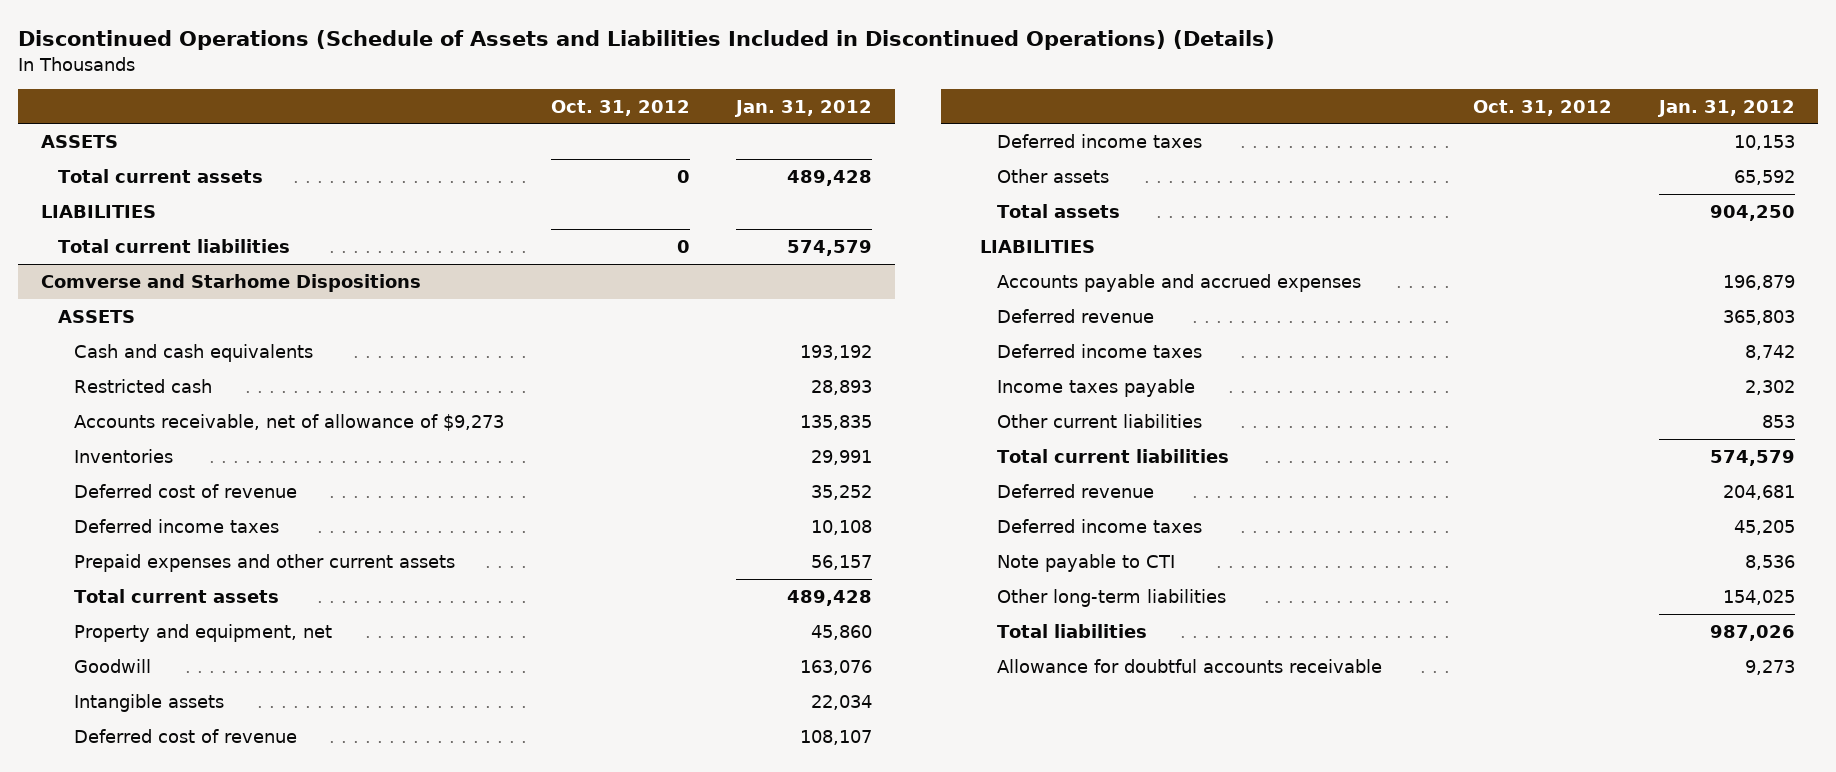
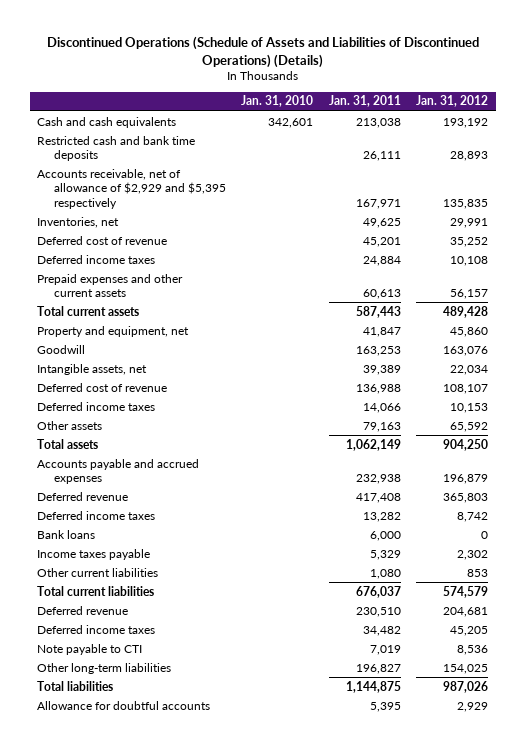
- Discontinued Operations (Schedule of Assets and Liabilities Included in Discontinued Operations) (Details)
+ Discontinued Operations (Schedule of Assets and Liabilities of Discontinued Operations) (Details)
- | Oct. 31, 2012 | Jan. 31, 2012
+ | Jan. 31, 2010 | Jan. 31, 2011 | Jan. 31, 2012
- ASSETS
- Total current assets | 0 | 489,428
- LIABILITIES
- Total current liabilities | 0 | 574,579
- Comverse and Starhome Dispositions
- ASSETS
- Restricted cash | | 28,893
- Accounts receivable, net of allowance of $9,273 | | 135,835
- Inventories | | 29,991
+ Restricted cash and bank time deposits | | 26,111 | 28,893
+ Accounts receivable, net of allowance of $2,929 and $5,395 respectively | | 167,971 | 135,835
+ Inventories, net | | 49,625 | 29,991
- Intangible assets | | 22,034
+ Intangible assets, net | | 39,389 | 22,034
- LIABILITIES
+ Bank loans | | 6,000 | 0
- Allowance for doubtful accounts receivable | | 9,273
+ Allowance for doubtful accounts | | 5,395 | 2,929

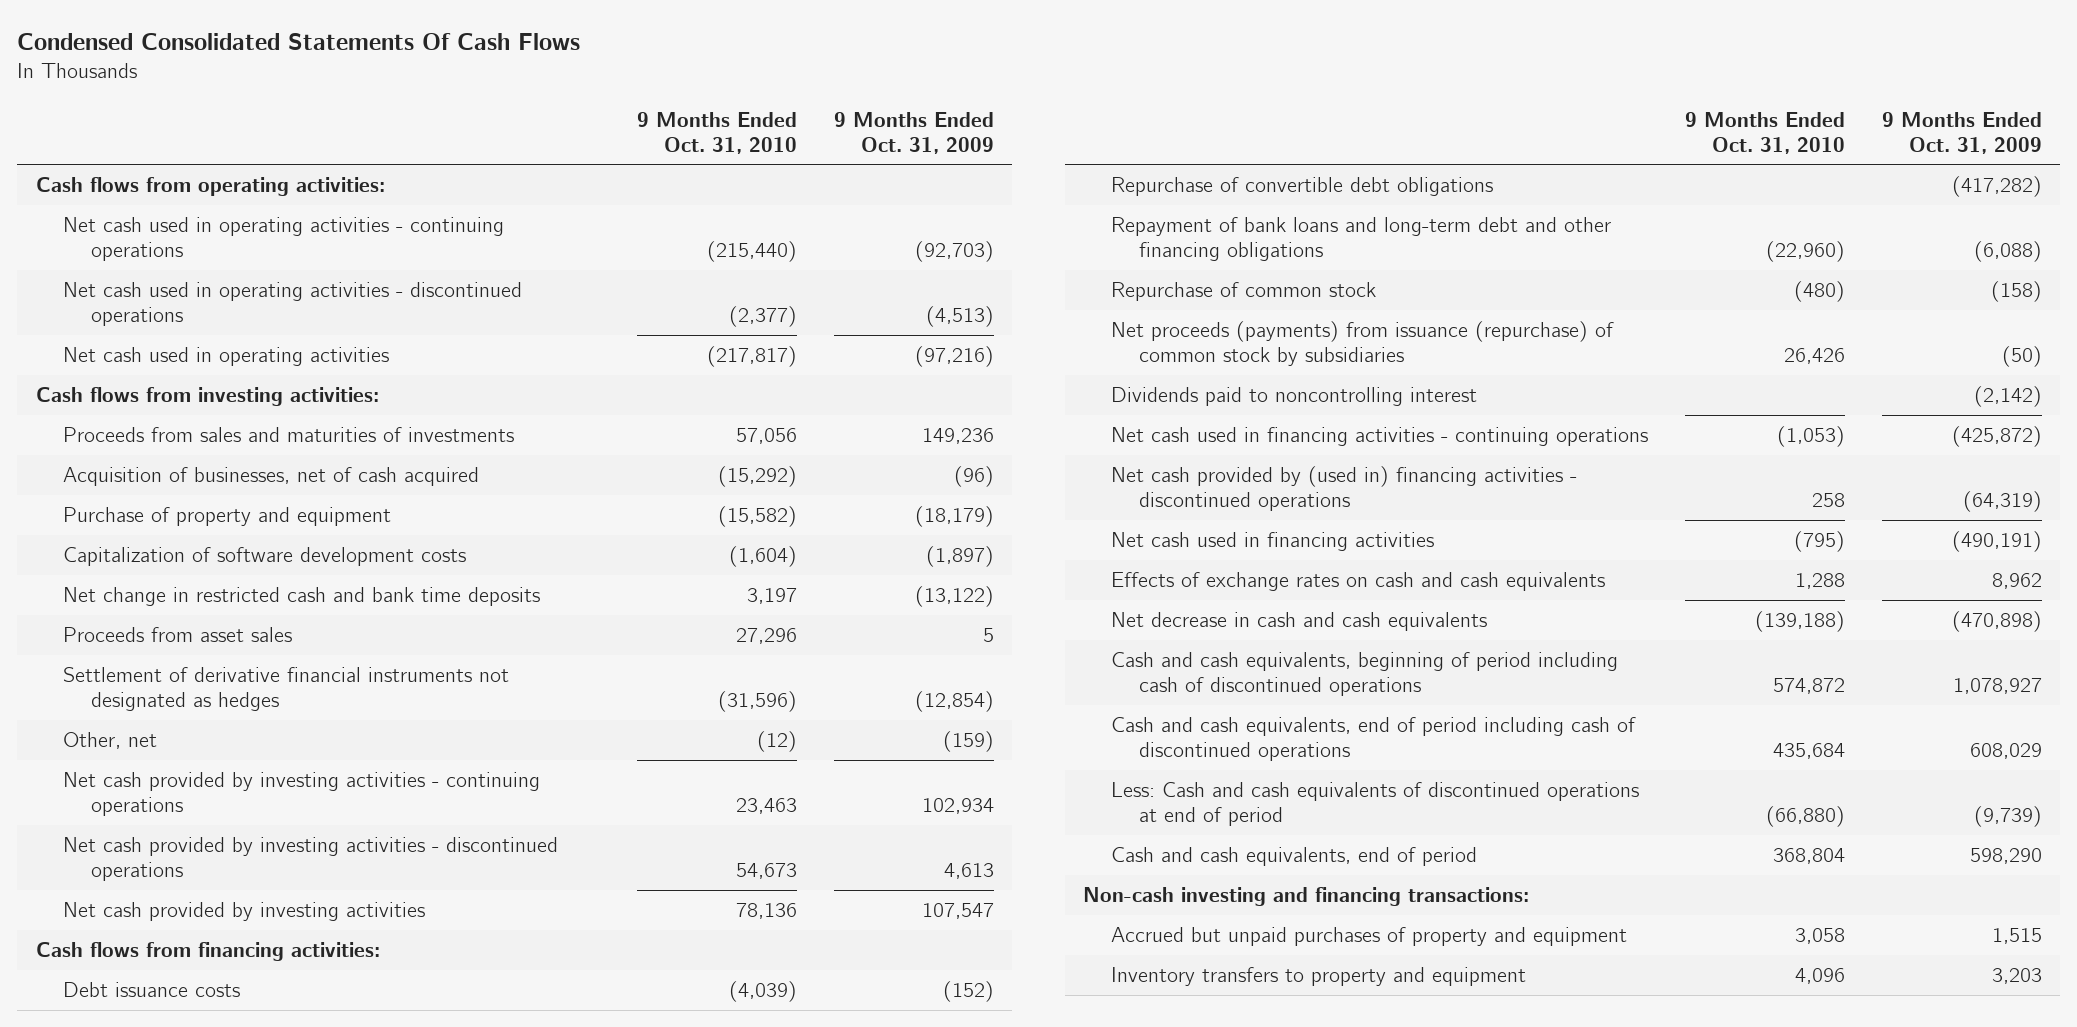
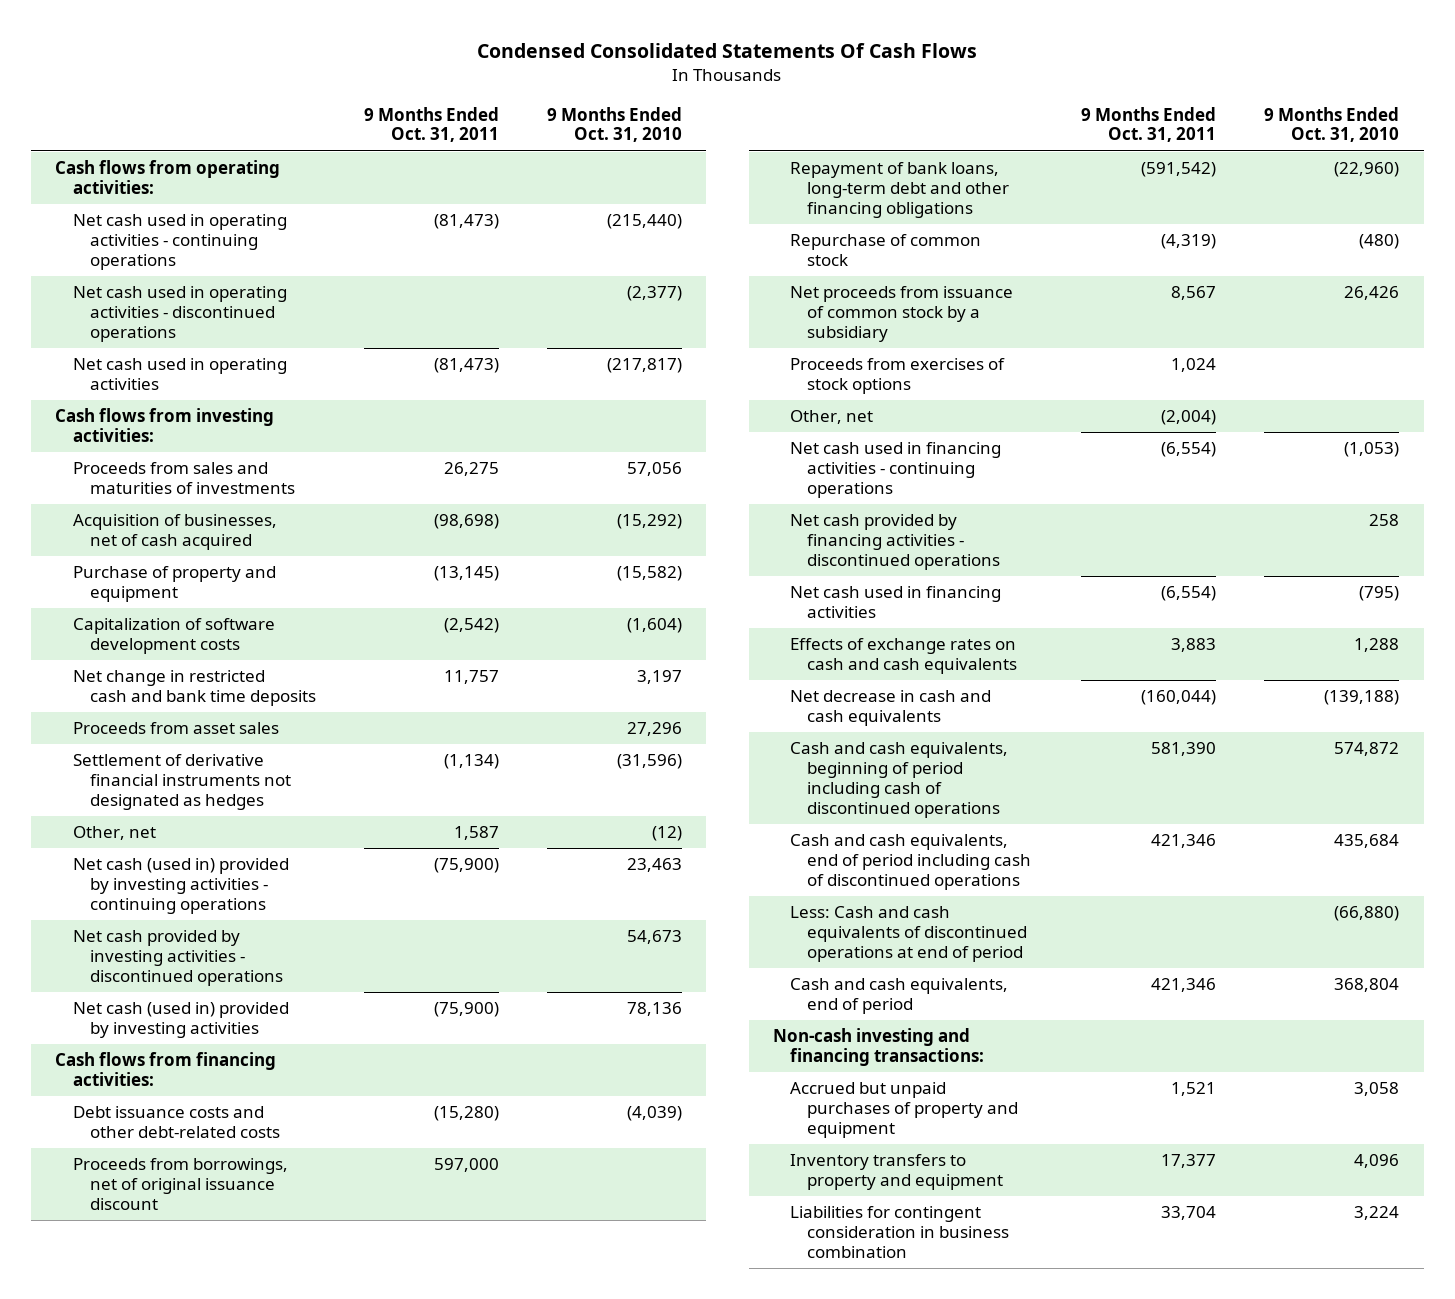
- | 9 Months Ended Oct. 31, 2010 | 9 Months Ended Oct. 31, 2009
+ | 9 Months Ended Oct. 31, 2011 | 9 Months Ended Oct. 31, 2010
- Net cash provided by investing activities - continuing operations | 23,463 | 102,934
+ Net cash (used in) provided by investing activities - continuing operations | (75,900) | 23,463
- Net cash provided by investing activities | 78,136 | 107,547
+ Net cash (used in) provided by investing activities | (75,900) | 78,136
- Debt issuance costs | (4,039) | (152)
- Repurchase of convertible debt obligations | | (417,282)
- Repayment of bank loans and long-term debt and other financing obligations | (22,960) | (6,088)
+ Debt issuance costs and other debt-related costs | (15,280) | (4,039)
+ Proceeds from borrowings, net of original issuance discount | 597,000 |
+ Repayment of bank loans, long-term debt and other financing obligations | (591,542) | (22,960)
- Net proceeds (payments) from issuance (repurchase) of common stock by subsidiaries | 26,426 | (50)
- Dividends paid to noncontrolling interest | | (2,142)
+ Net proceeds from issuance of common stock by a subsidiary | 8,567 | 26,426
+ Proceeds from exercises of stock options | 1,024 |
+ Other, net | (2,004) |
- Net cash provided by (used in) financing activities - discontinued operations | 258 | (64,319)
+ Net cash provided by financing activities - discontinued operations | | 258
+ Liabilities for contingent consideration in business combination | 33,704 | 3,224

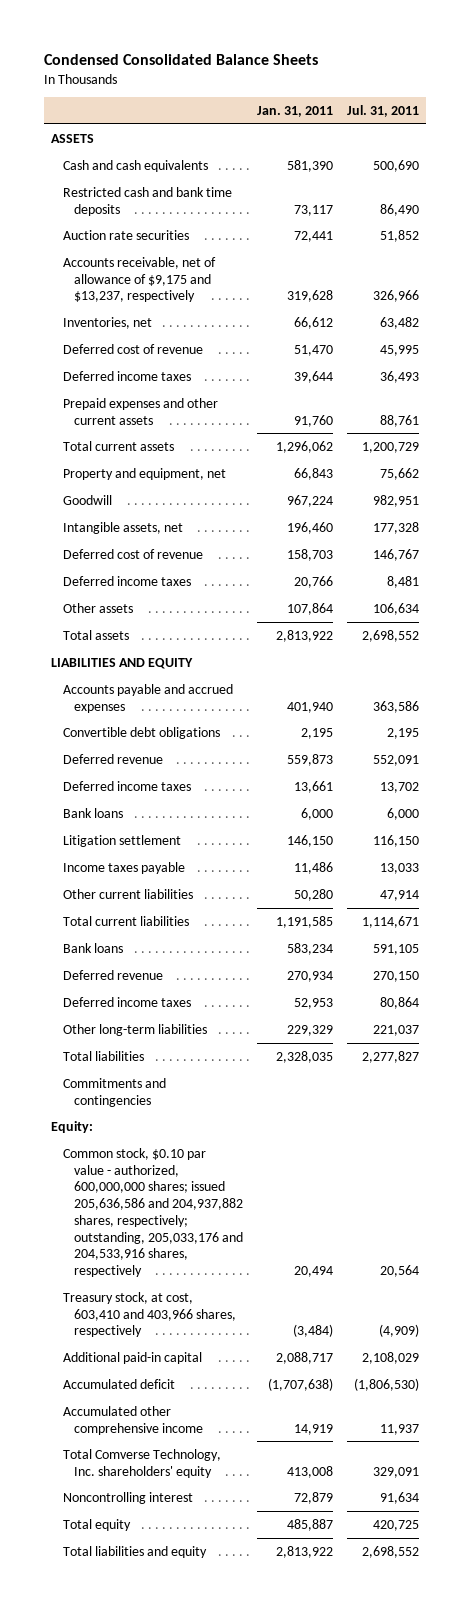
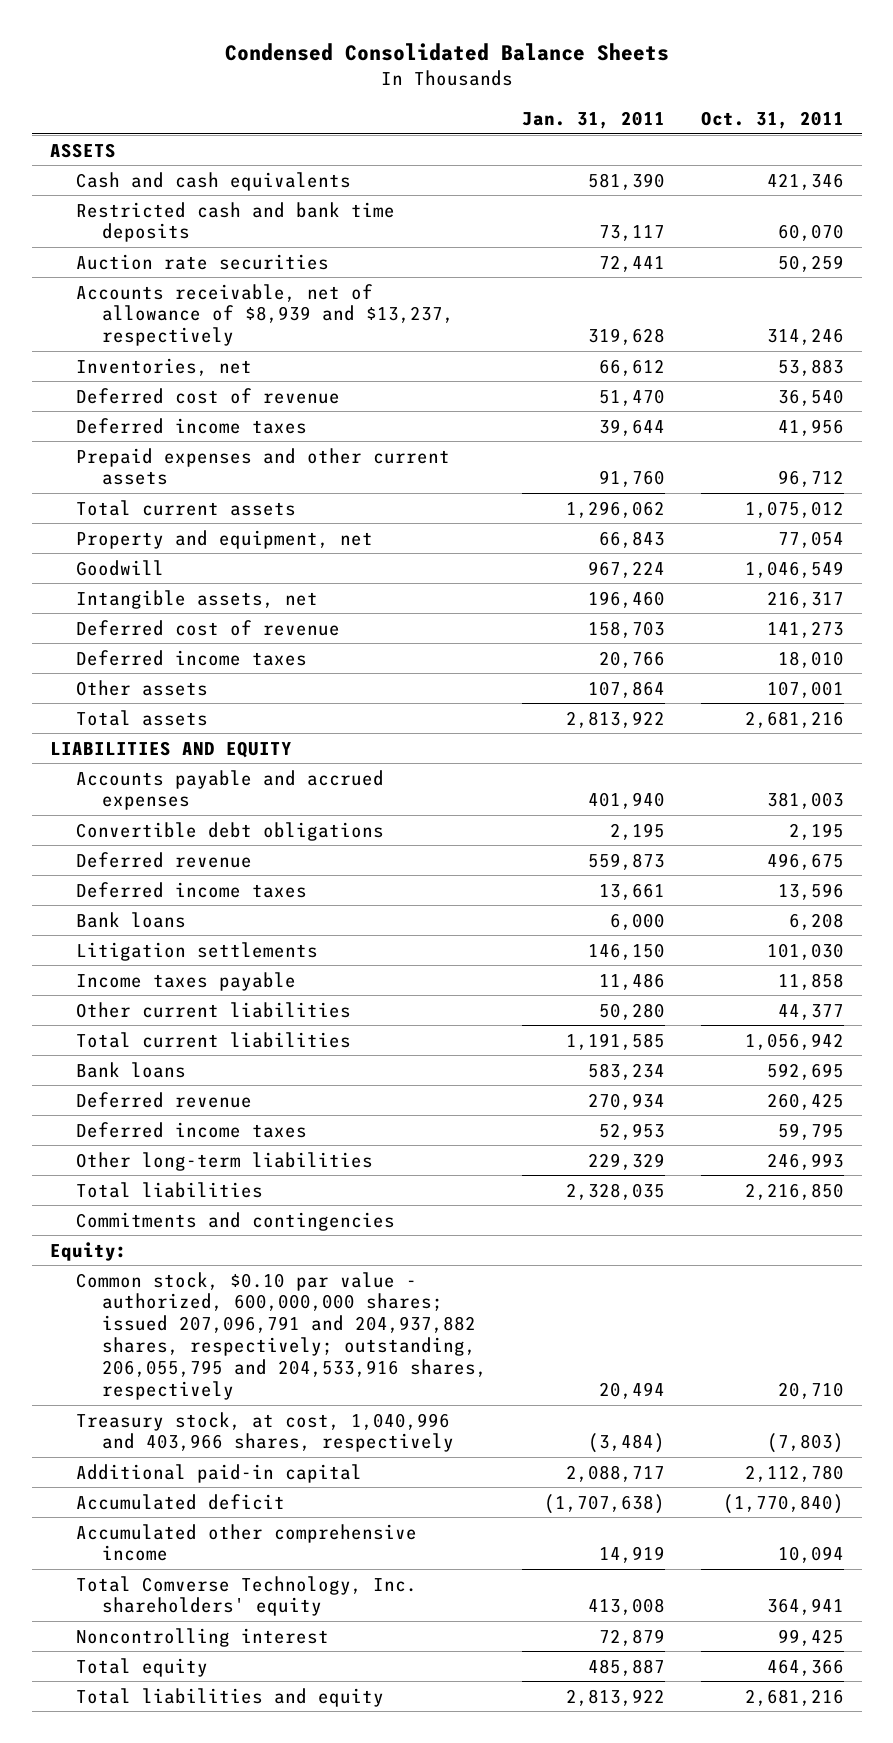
- | Jan. 31, 2011 | Jul. 31, 2011
+ | Jan. 31, 2011 | Oct. 31, 2011
- Accounts receivable, net of allowance of $9,175 and $13,237, respectively | 319,628 | 326,966
+ Accounts receivable, net of allowance of $8,939 and $13,237, respectively | 319,628 | 314,246
- Litigation settlement | 146,150 | 116,150
+ Litigation settlements | 146,150 | 101,030
- Common stock, $0.10 par value - authorized, 600,000,000 shares; issued 205,636,586 and 204,937,882 shares, respectively; outstanding, 205,033,176 and 204,533,916 shares, respectively | 20,494 | 20,564
- Treasury stock, at cost, 603,410 and 403,966 shares, respectively | (3,484) | (4,909)
+ Common stock, $0.10 par value - authorized, 600,000,000 shares; issued 207,096,791 and 204,937,882 shares, respectively; outstanding, 206,055,795 and 204,533,916 shares, respectively | 20,494 | 20,710
+ Treasury stock, at cost, 1,040,996 and 403,966 shares, respectively | (3,484) | (7,803)

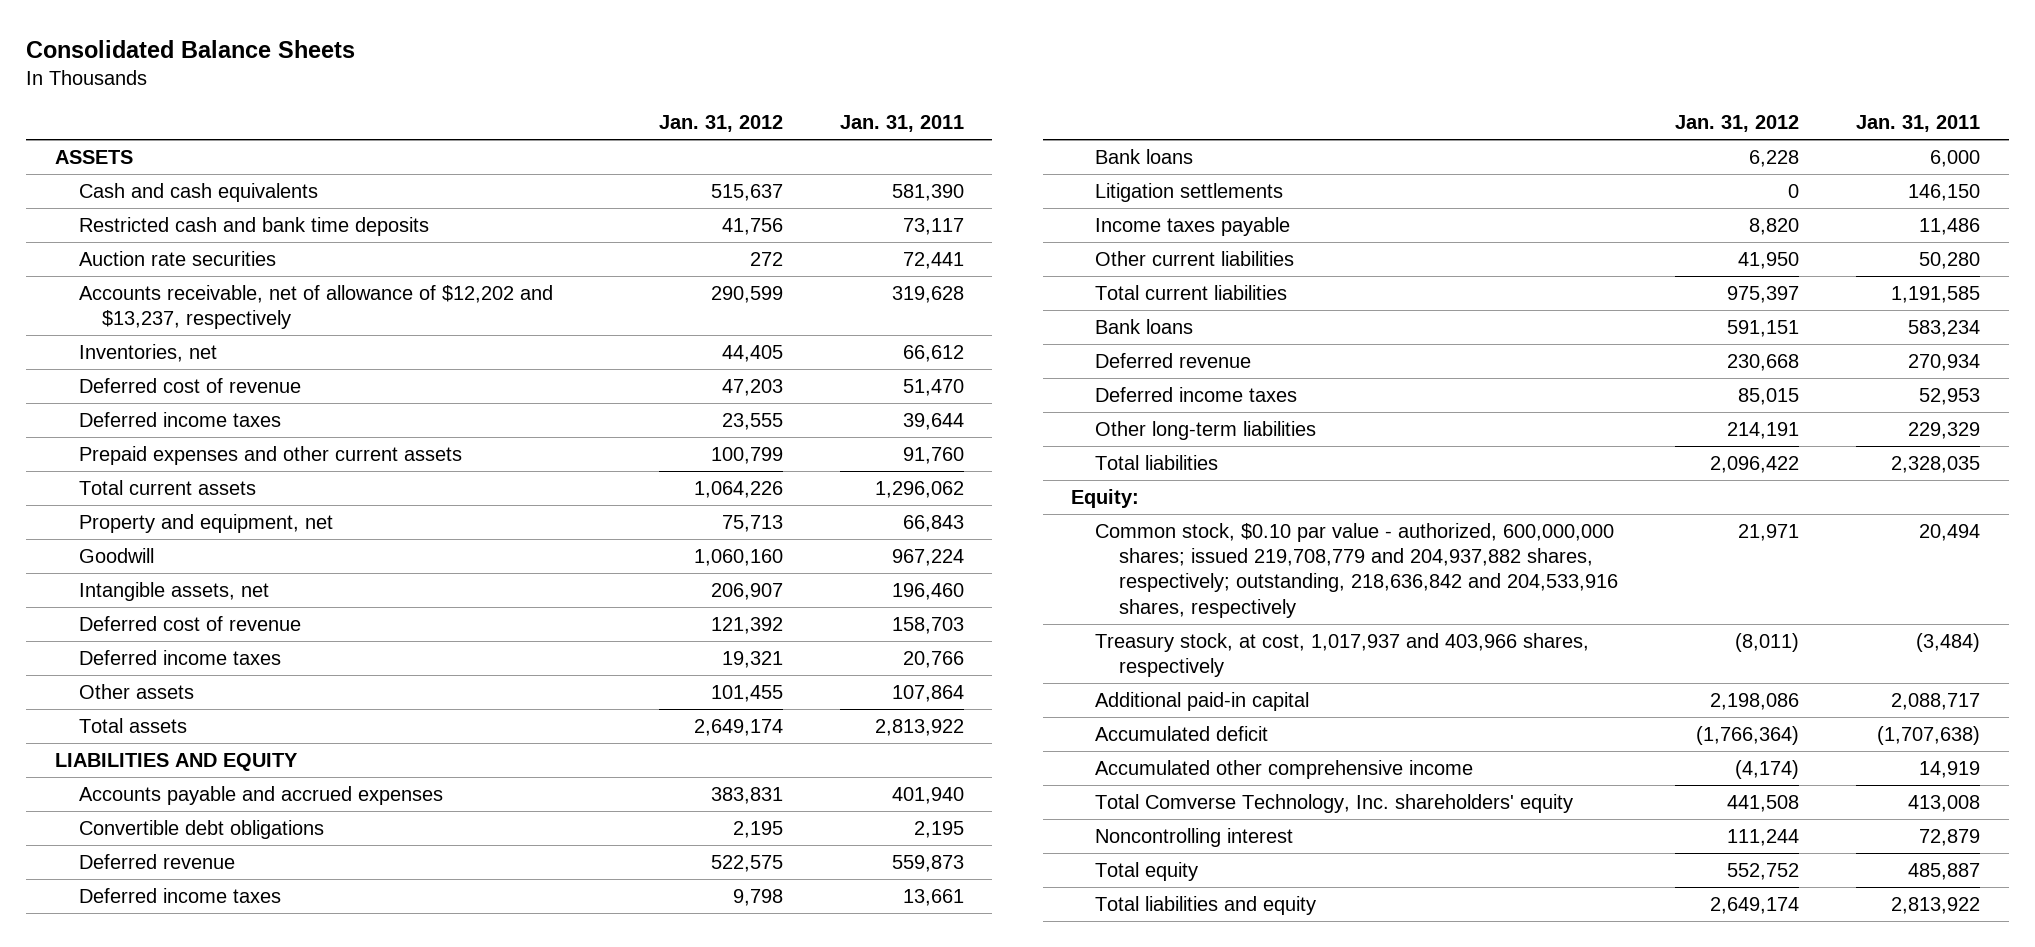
- Condensed Consolidated Balance Sheets
+ Consolidated Balance Sheets
- | Jan. 31, 2011 | Oct. 31, 2011
+ | Jan. 31, 2012 | Jan. 31, 2011
- Accounts receivable, net of allowance of $8,939 and $13,237, respectively | 319,628 | 314,246
+ Accounts receivable, net of allowance of $12,202 and $13,237, respectively | 290,599 | 319,628
- Commitments and contingencies
- Common stock, $0.10 par value - authorized, 600,000,000 shares; issued 207,096,791 and 204,937,882 shares, respectively; outstanding, 206,055,795 and 204,533,916 shares, respectively | 20,494 | 20,710
- Treasury stock, at cost, 1,040,996 and 403,966 shares, respectively | (3,484) | (7,803)
+ Common stock, $0.10 par value - authorized, 600,000,000 shares; issued 219,708,779 and 204,937,882 shares, respectively; outstanding, 218,636,842 and 204,533,916 shares, respectively | 21,971 | 20,494
+ Treasury stock, at cost, 1,017,937 and 403,966 shares, respectively | (8,011) | (3,484)

